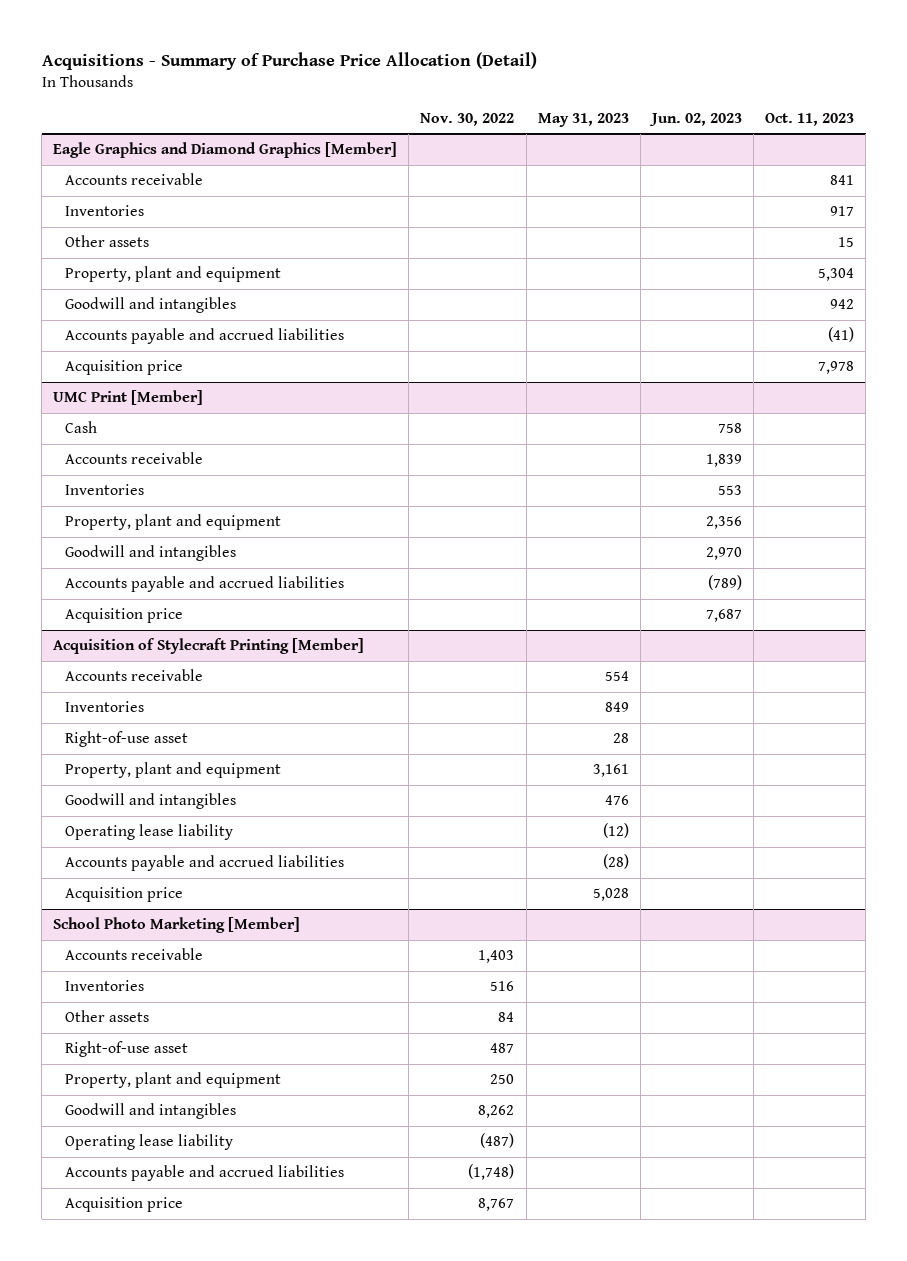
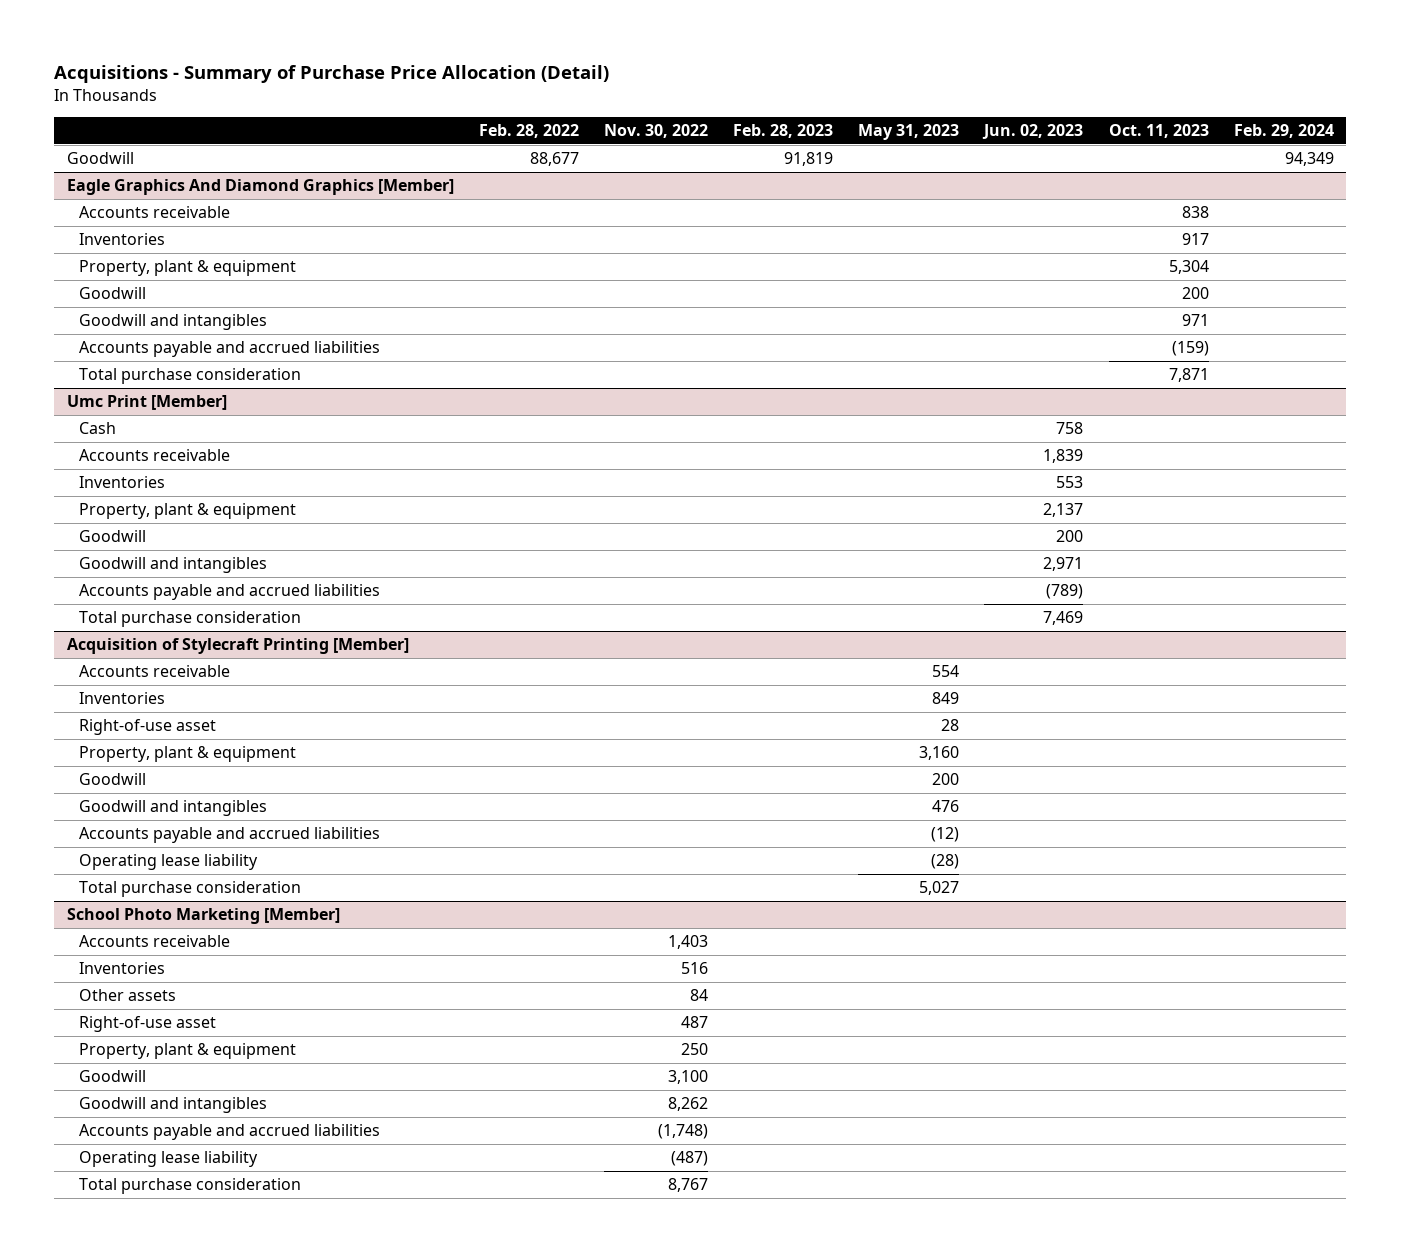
- | Nov. 30, 2022 | May 31, 2023 | Jun. 02, 2023 | Oct. 11, 2023
+ | Feb. 28, 2022 | Nov. 30, 2022 | Feb. 28, 2023 | May 31, 2023 | Jun. 02, 2023 | Oct. 11, 2023 | Feb. 29, 2024
- Eagle Graphics and Diamond Graphics [Member]
- Accounts receivable | | | | 841
+ Goodwill | 88,677 | | 91,819 | | | | 94,349
+ Eagle Graphics And Diamond Graphics [Member]
+ Accounts receivable | | | | | | 838 |
- Other assets | | | | 15
- Property, plant and equipment | | | | 5,304
- Goodwill and intangibles | | | | 942
- Accounts payable and accrued liabilities | | | | (41)
- Acquisition price | | | | 7,978
- UMC Print [Member]
+ Property, plant & equipment | | | | | | 5,304 |
+ Goodwill | | | | | | 200 |
+ Goodwill and intangibles | | | | | | 971 |
+ Accounts payable and accrued liabilities | | | | | | (159) |
+ Total purchase consideration | | | | | | 7,871 |
+ Umc Print [Member]
- Property, plant and equipment | | | 2,356 |
- Goodwill and intangibles | | | 2,970 |
+ Property, plant & equipment | | | | | 2,137 | |
+ Goodwill | | | | | 200 | |
+ Goodwill and intangibles | | | | | 2,971 | |
- Acquisition price | | | 7,687 |
+ Total purchase consideration | | | | | 7,469 | |
@ Acquisition of Stylecraft Printing [Member]
- Property, plant and equipment | | 3,161 | |
+ Property, plant & equipment | | | | 3,160 | | |
+ Goodwill | | | | 200 | | |
- Operating lease liability | | (12) | |
- Accounts payable and accrued liabilities | | (28) | |
- Acquisition price | | 5,028 | |
+ Accounts payable and accrued liabilities | | | | (12) | | |
+ Operating lease liability | | | | (28) | | |
+ Total purchase consideration | | | | 5,027 | | |
@ School Photo Marketing [Member]
- Property, plant and equipment | 250 | | |
+ Property, plant & equipment | | 250 | | | | |
+ Goodwill | | 3,100 | | | | |
- Acquisition price | 8,767 | | |
moved down: Operating lease liability | | (487) | | | | |
+ Total purchase consideration | | 8,767 | | | | |

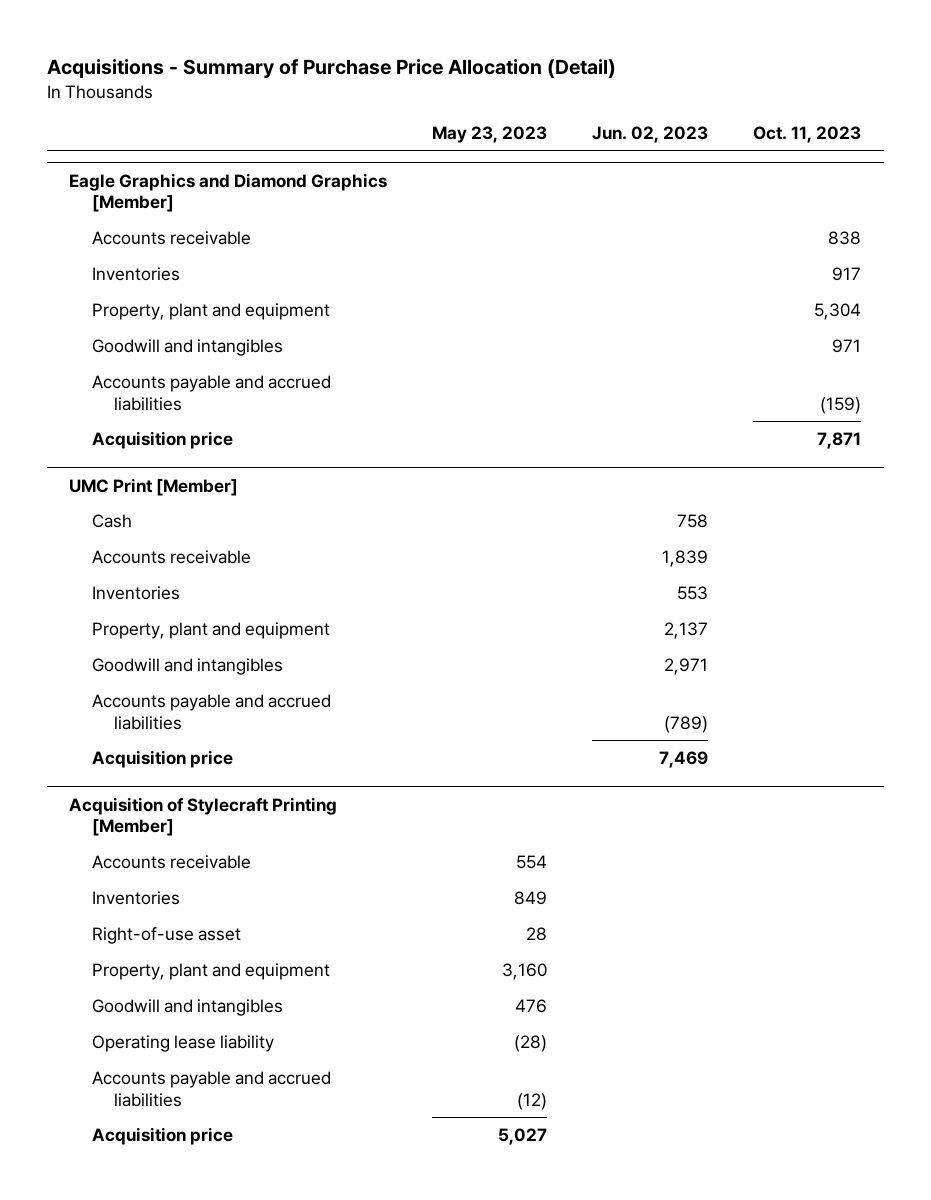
- | Feb. 28, 2022 | Nov. 30, 2022 | Feb. 28, 2023 | May 31, 2023 | Jun. 02, 2023 | Oct. 11, 2023 | Feb. 29, 2024
+ | May 23, 2023 | Jun. 02, 2023 | Oct. 11, 2023
- Goodwill | 88,677 | | 91,819 | | | | 94,349
- Eagle Graphics And Diamond Graphics [Member]
+ Eagle Graphics and Diamond Graphics [Member]
- Property, plant & equipment | | | | | | 5,304 |
- Goodwill | | | | | | 200 |
+ Property, plant and equipment | | | 5,304
- Total purchase consideration | | | | | | 7,871 |
- Umc Print [Member]
+ Acquisition price | | | 7,871
+ UMC Print [Member]
- Property, plant & equipment | | | | | 2,137 | |
- Goodwill | | | | | 200 | |
+ Property, plant and equipment | | 2,137 |
- Total purchase consideration | | | | | 7,469 | |
+ Acquisition price | | 7,469 |
@ Acquisition of Stylecraft Printing [Member]
- Property, plant & equipment | | | | 3,160 | | |
- Goodwill | | | | 200 | | |
+ Property, plant and equipment | 3,160 | |
- Total purchase consideration | | | | 5,027 | | |
- School Photo Marketing [Member]
- Accounts receivable | | 1,403 | | | | |
- Inventories | | 516 | | | | |
- Other assets | | 84 | | | | |
- Right-of-use asset | | 487 | | | | |
- Property, plant & equipment | | 250 | | | | |
- Goodwill | | 3,100 | | | | |
- Goodwill and intangibles | | 8,262 | | | | |
- Accounts payable and accrued liabilities | | (1,748) | | | | |
- Operating lease liability | | (487) | | | | |
- Total purchase consideration | | 8,767 | | | | |
@ Acquisition of Stylecraft Printing [Member]
moved down: Accounts payable and accrued liabilities | (12) | |
+ Acquisition price | 5,027 | |

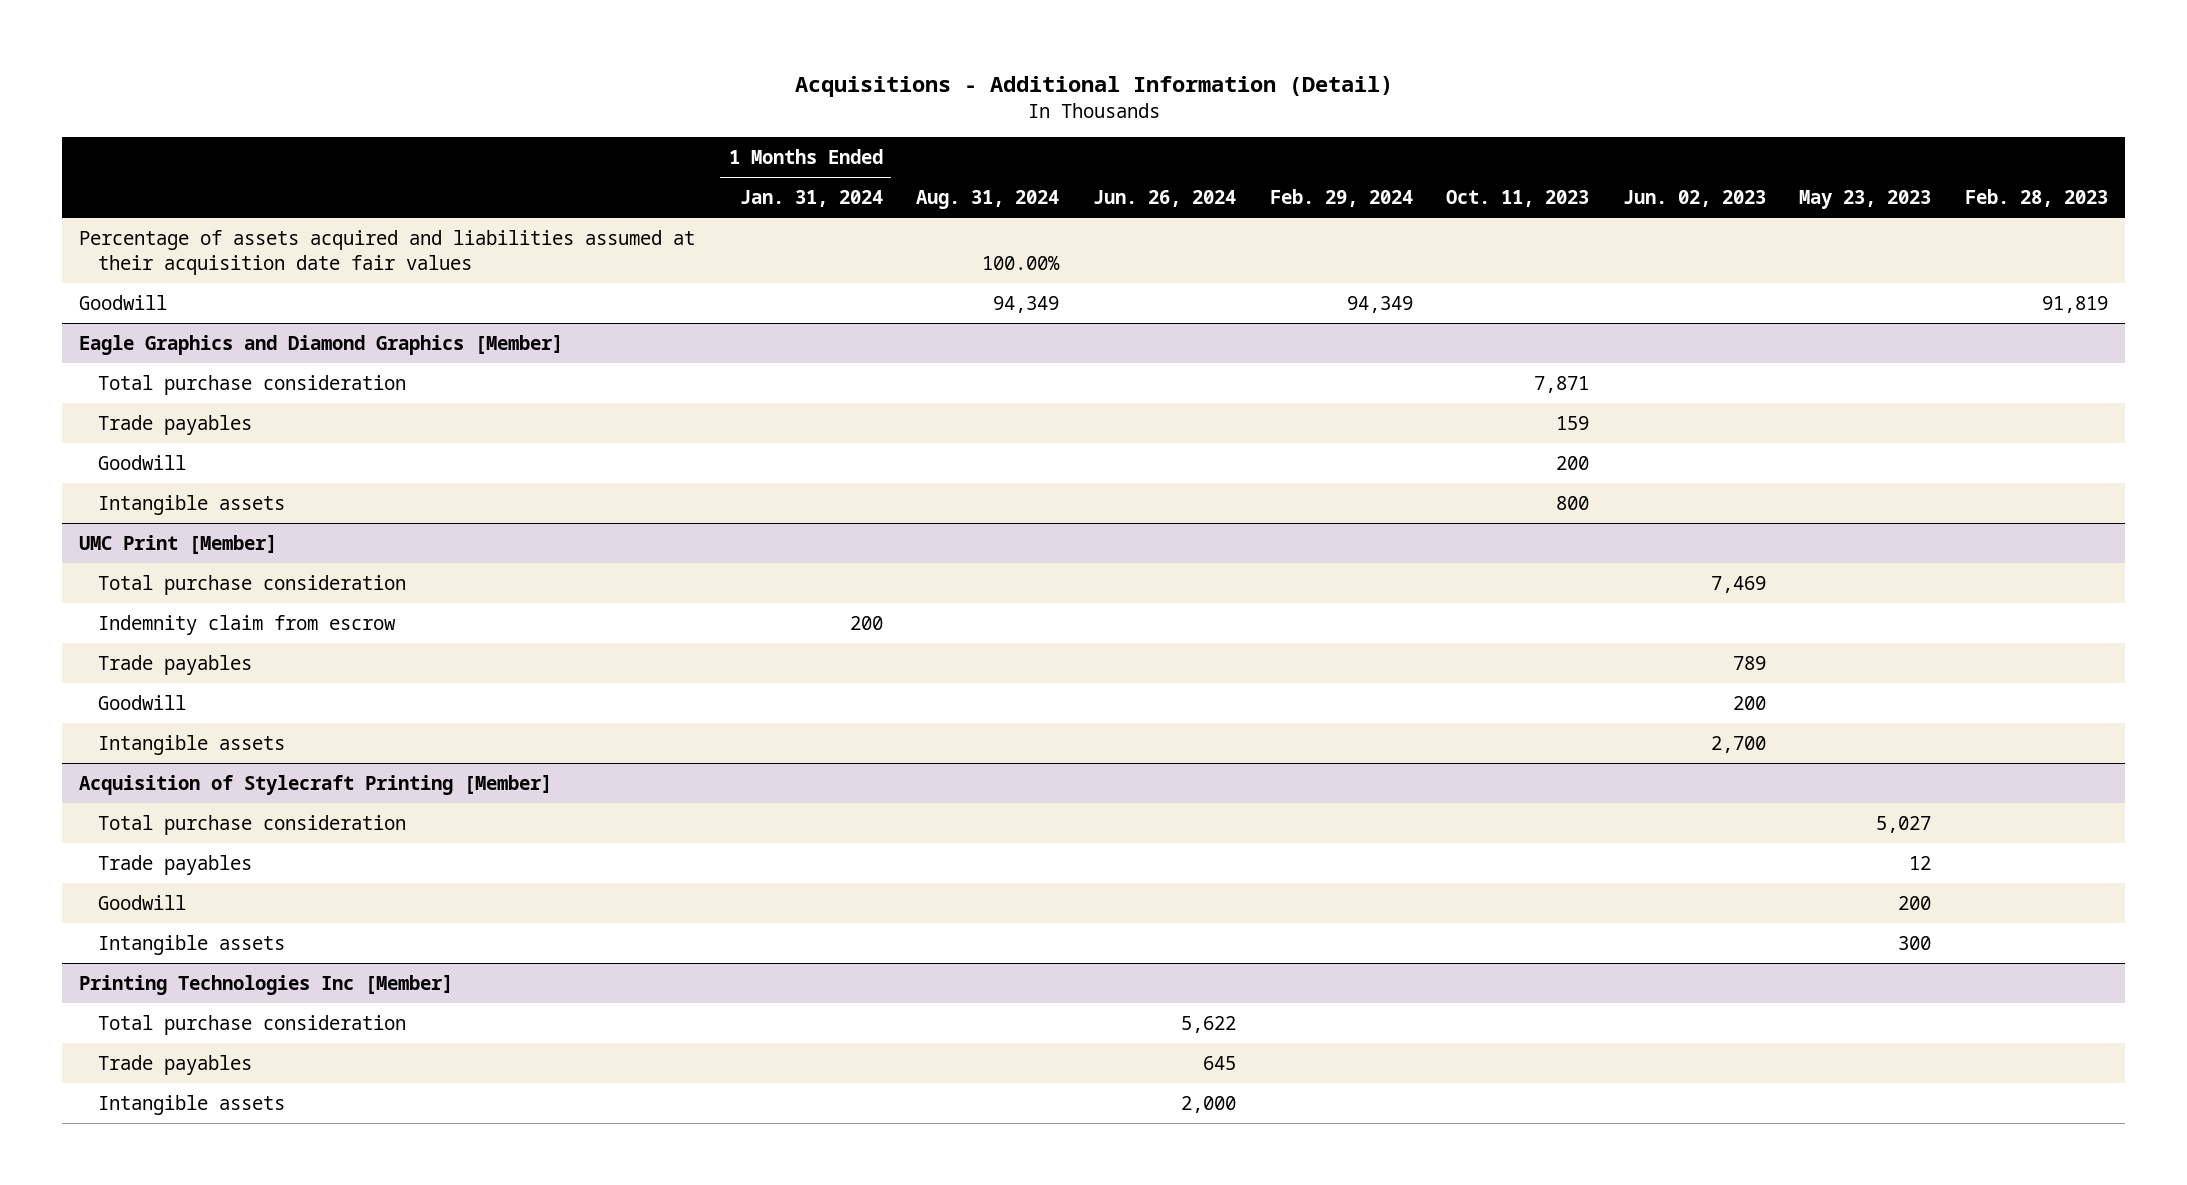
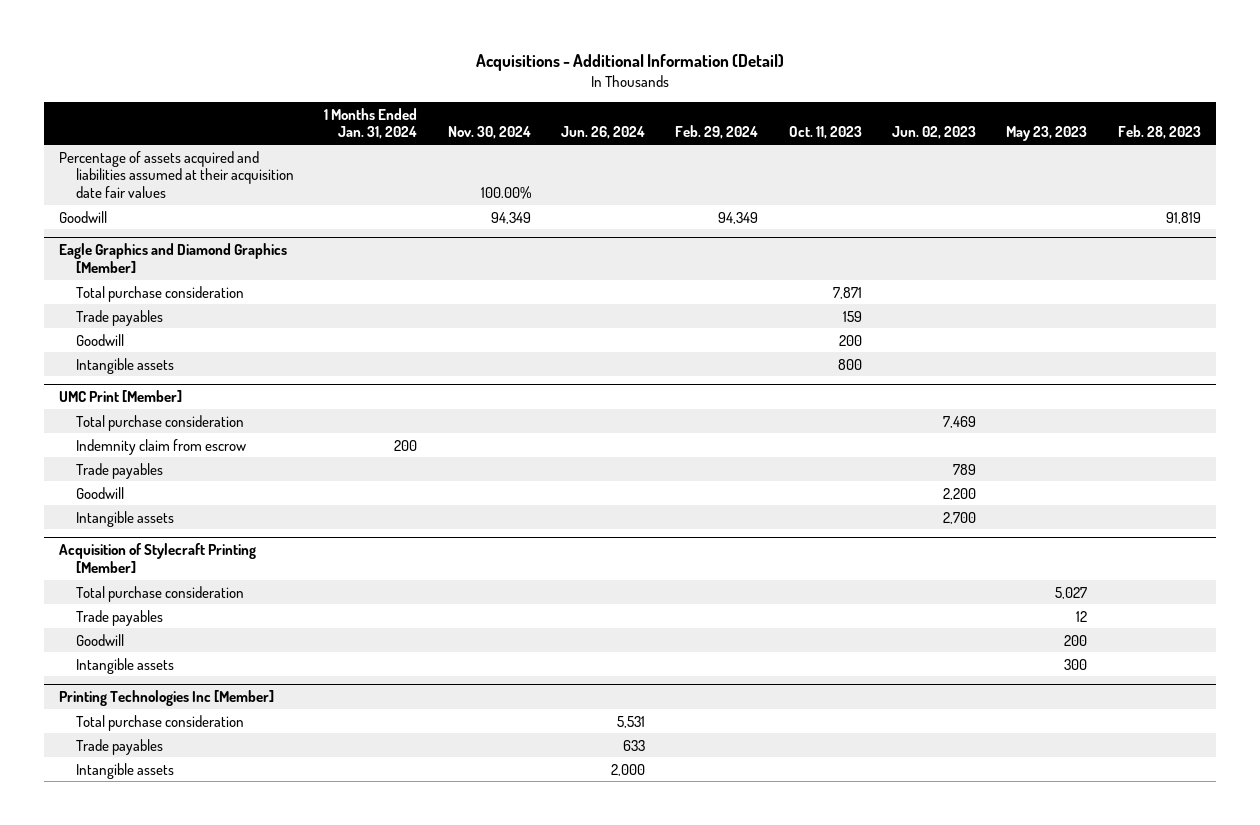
- | 1 Months Ended Jan. 31, 2024 | Aug. 31, 2024 | Jun. 26, 2024 | Feb. 29, 2024 | Oct. 11, 2023 | Jun. 02, 2023 | May 23, 2023 | Feb. 28, 2023
+ | 1 Months Ended Jan. 31, 2024 | Nov. 30, 2024 | Jun. 26, 2024 | Feb. 29, 2024 | Oct. 11, 2023 | Jun. 02, 2023 | May 23, 2023 | Feb. 28, 2023
@ UMC Print [Member]
- Goodwill | | | | | | 200 | |
+ Goodwill | | | | | | 2,200 | |
@ Printing Technologies Inc [Member]
- Total purchase consideration | | | 5,622 | | | | |
- Trade payables | | | 645 | | | | |
+ Total purchase consideration | | | 5,531 | | | | |
+ Trade payables | | | 633 | | | | |

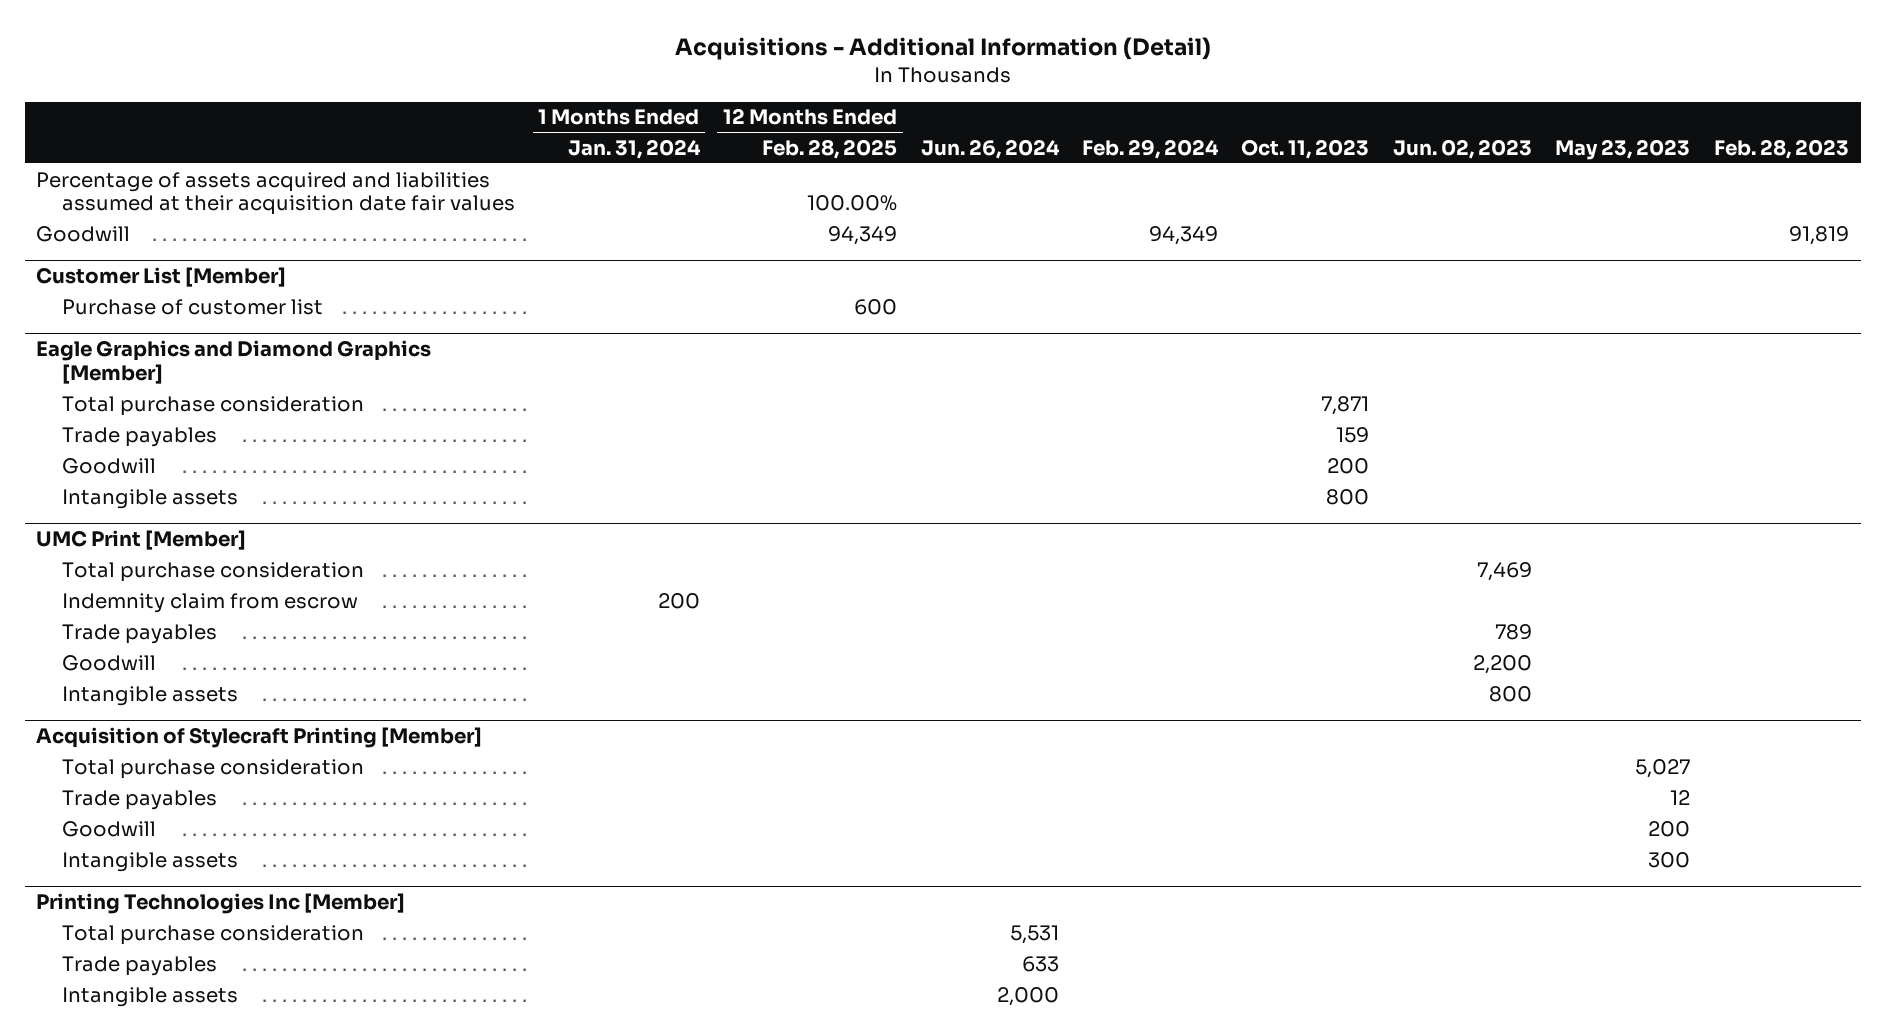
- | 1 Months Ended Jan. 31, 2024 | Nov. 30, 2024 | Jun. 26, 2024 | Feb. 29, 2024 | Oct. 11, 2023 | Jun. 02, 2023 | May 23, 2023 | Feb. 28, 2023
+ | 1 Months Ended Jan. 31, 2024 | 12 Months Ended Feb. 28, 2025 | Jun. 26, 2024 | Feb. 29, 2024 | Oct. 11, 2023 | Jun. 02, 2023 | May 23, 2023 | Feb. 28, 2023
+ Customer List [Member]
+ Purchase of customer list | | 600 | | | | | |
@ UMC Print [Member]
- Intangible assets | | | | | | 2,700 | |
+ Intangible assets | | | | | | 800 | |

